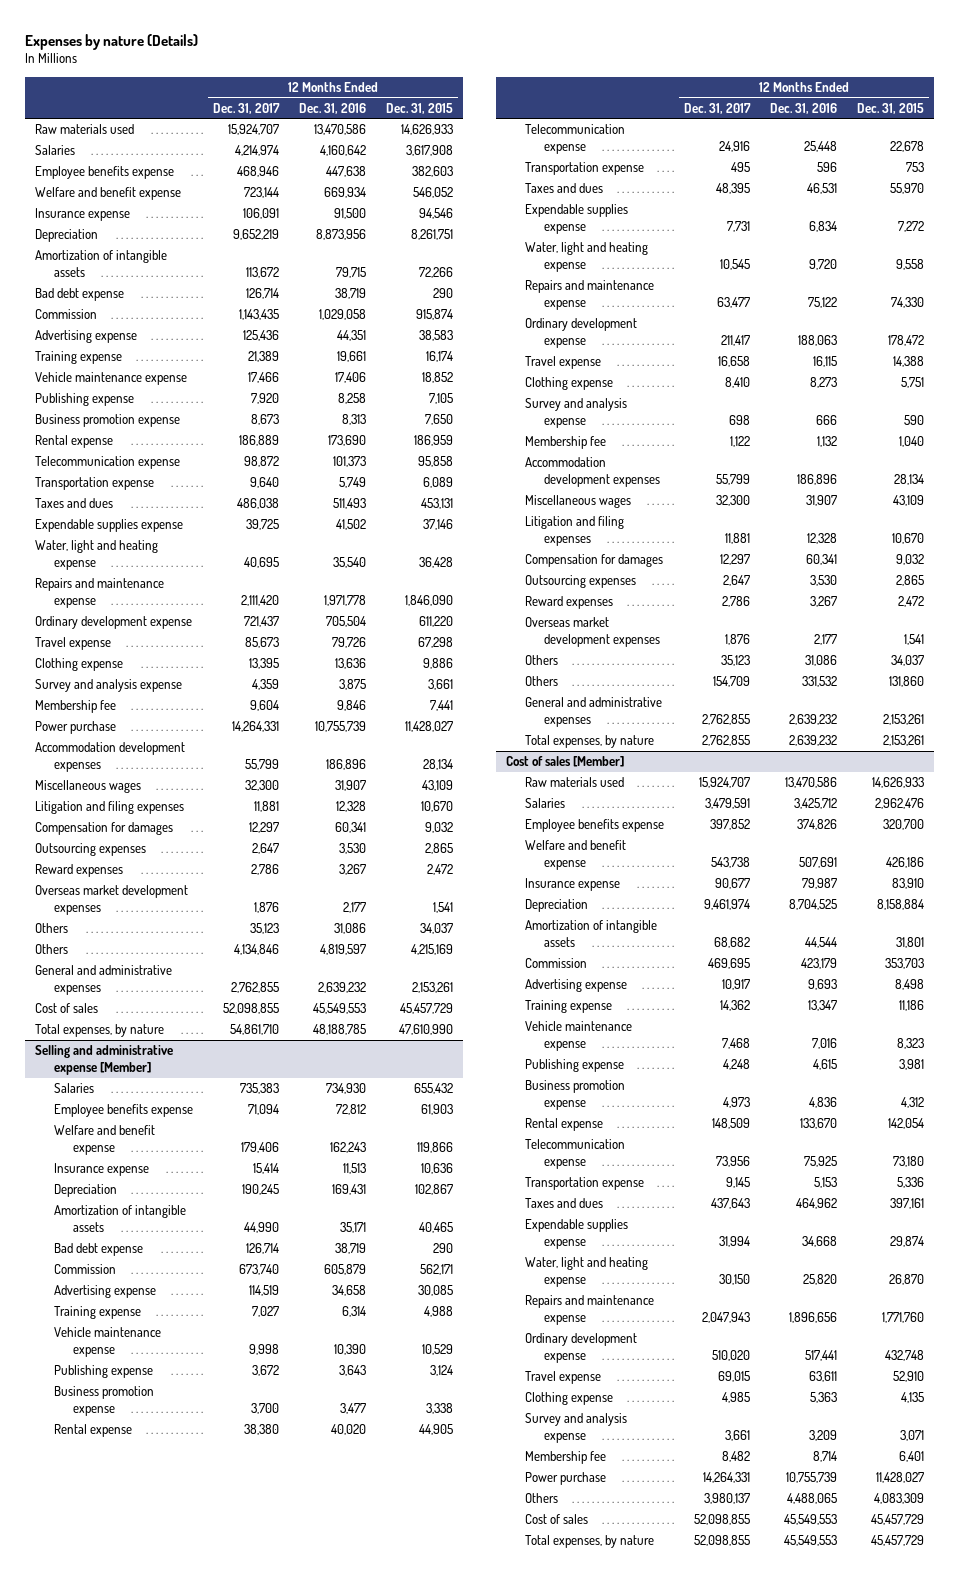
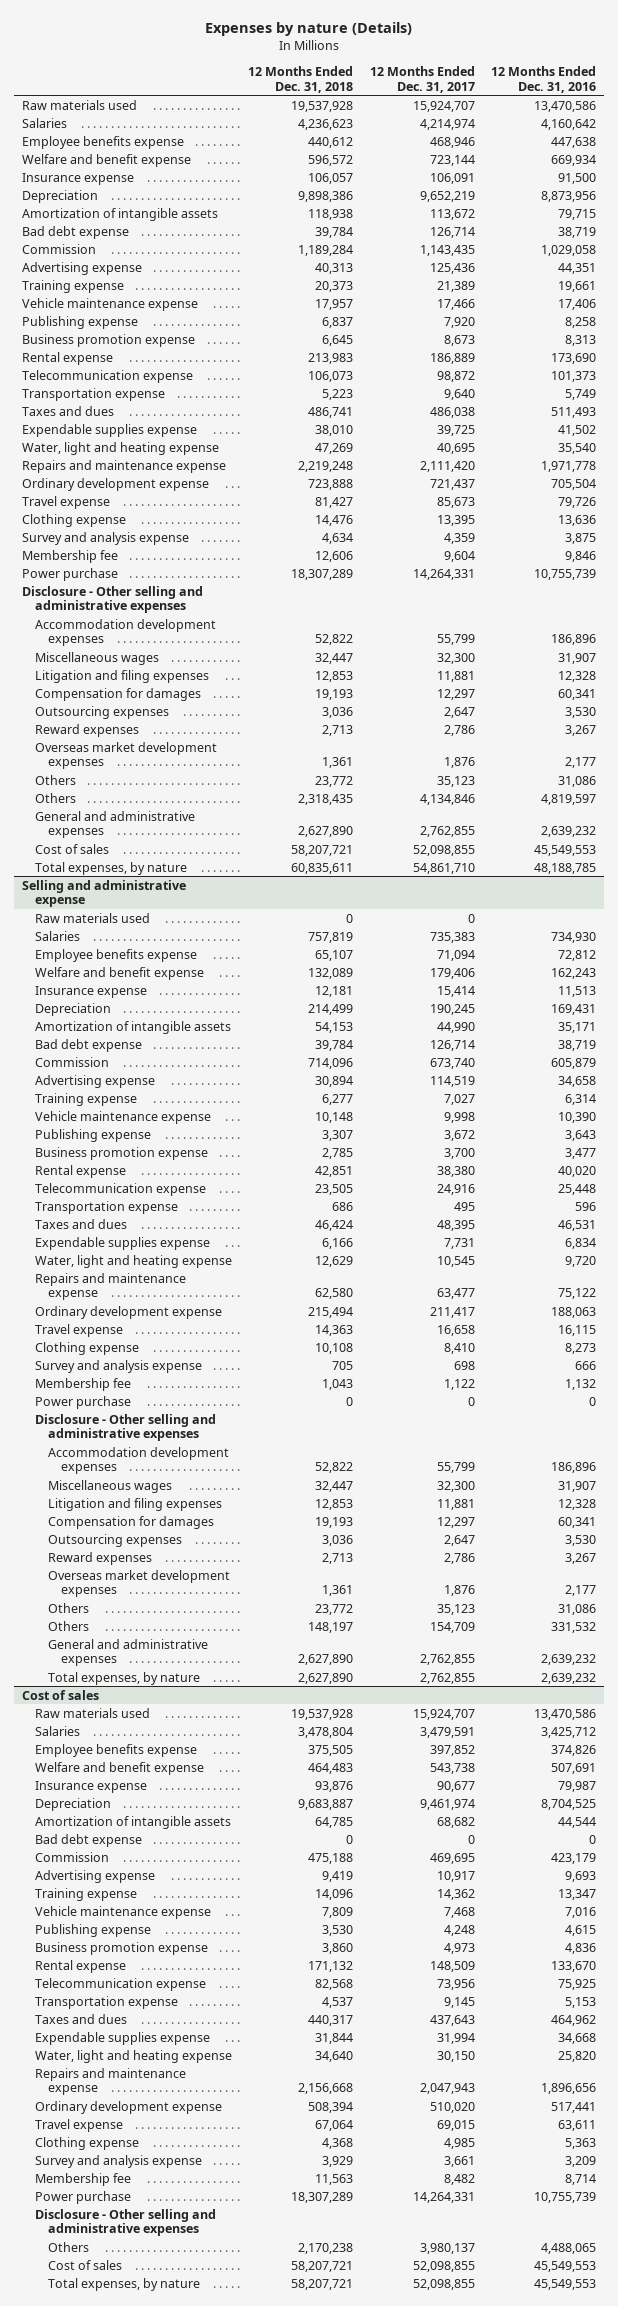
- | 12 Months Ended Dec. 31, 2017 | 12 Months Ended Dec. 31, 2016 | 12 Months Ended Dec. 31, 2015
+ | 12 Months Ended Dec. 31, 2018 | 12 Months Ended Dec. 31, 2017 | 12 Months Ended Dec. 31, 2016
+ Disclosure - Other selling and administrative expenses
- Selling and administrative expense [Member]
+ Selling and administrative expense
+ Raw materials used | 0 | 0 |
+ Power purchase | 0 | 0 | 0
+ Disclosure - Other selling and administrative expenses
- Cost of sales [Member]
+ Cost of sales
+ Bad debt expense | 0 | 0 | 0
+ Disclosure - Other selling and administrative expenses

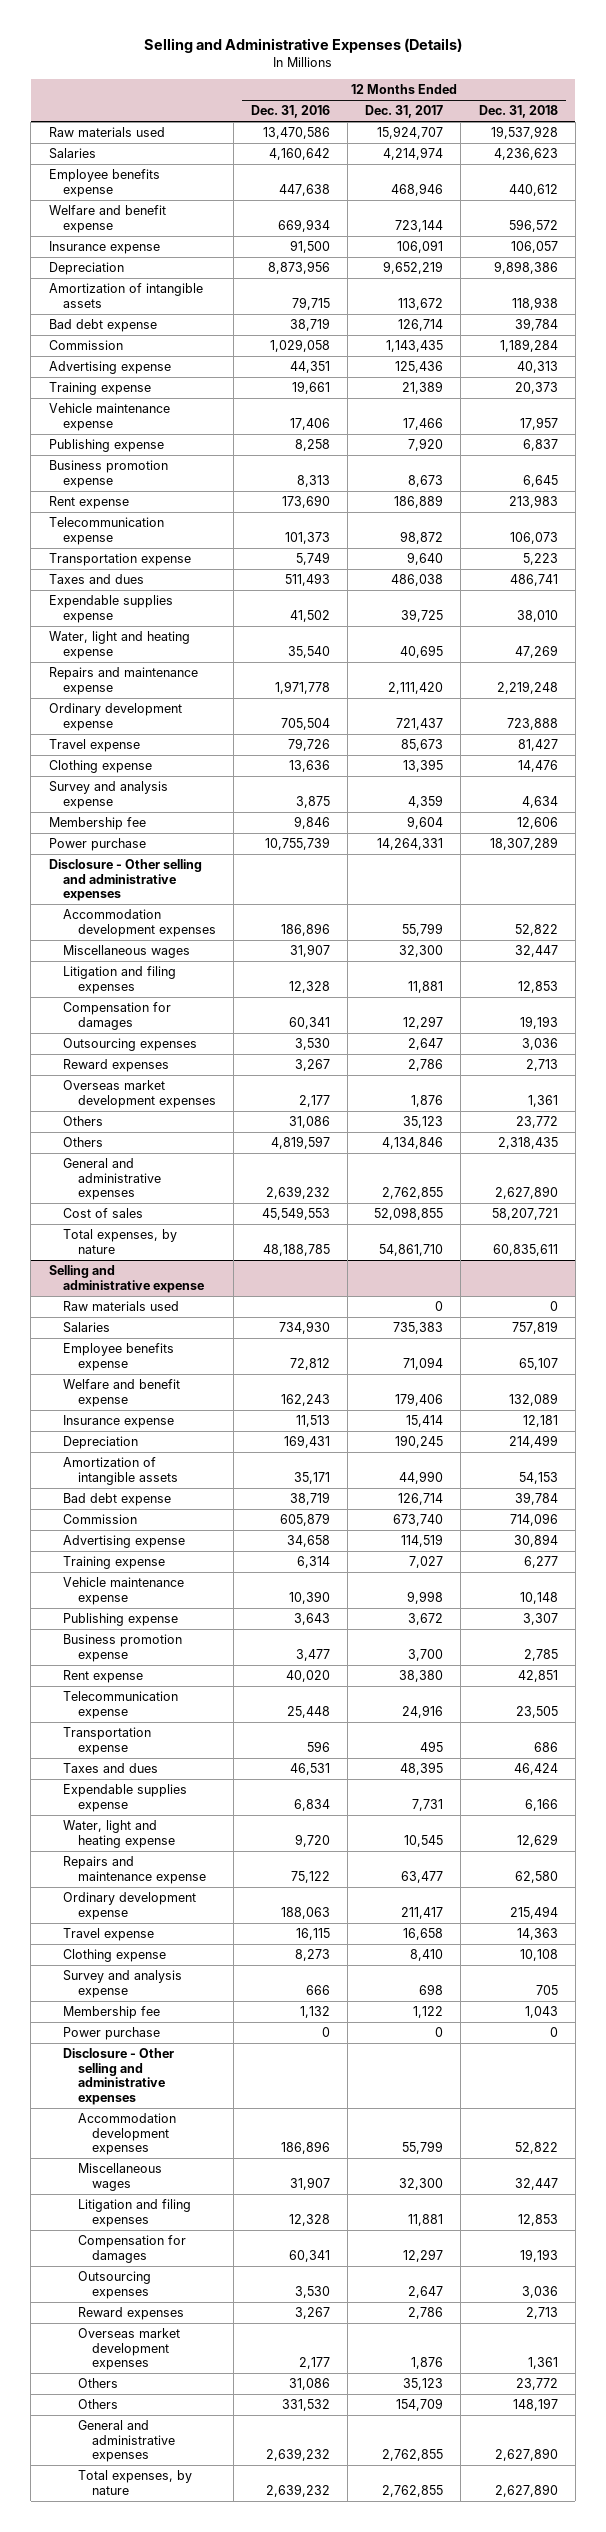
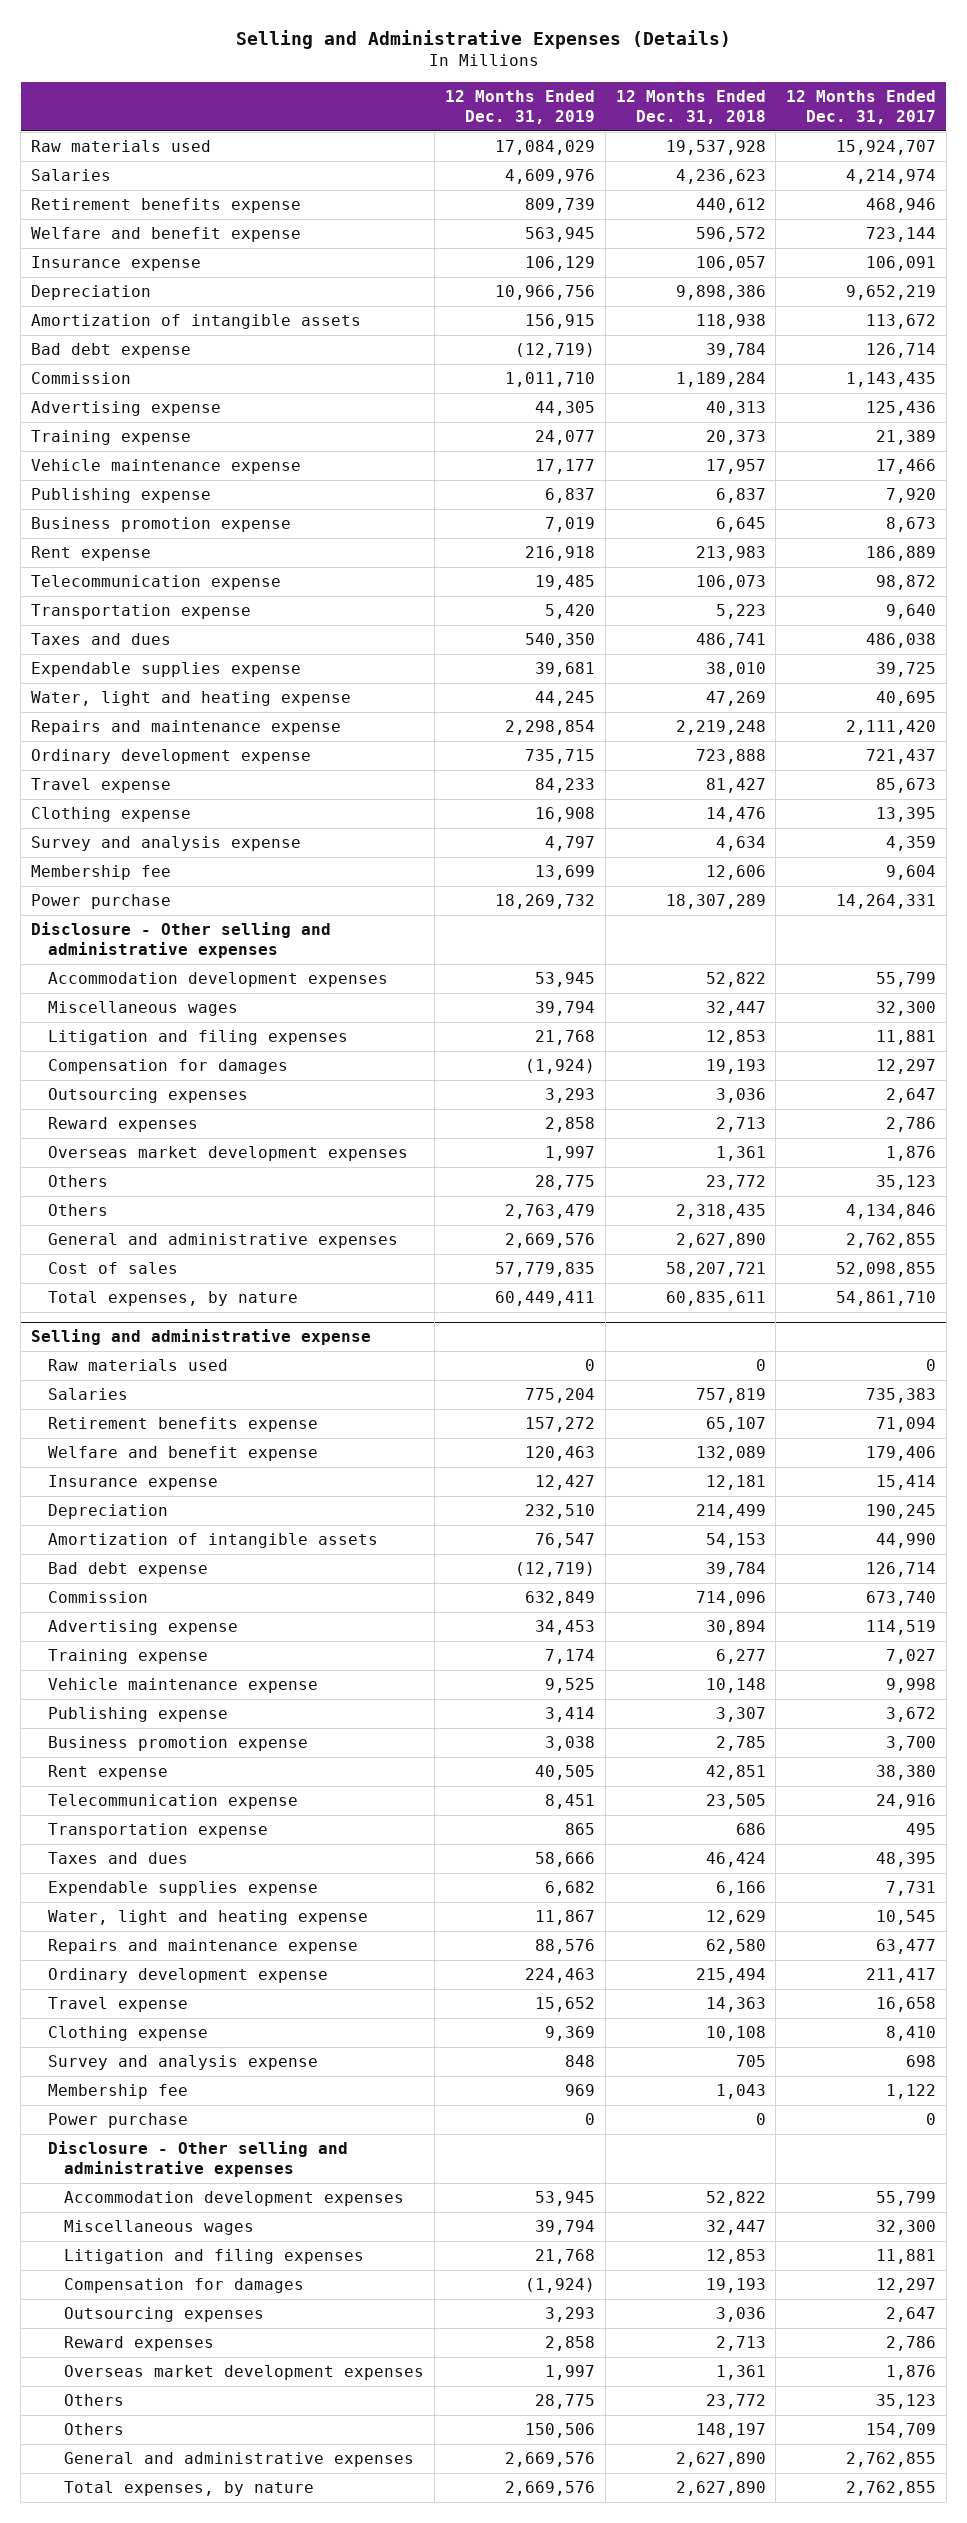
- | 12 Months Ended Dec. 31, 2016 | 12 Months Ended Dec. 31, 2017 | 12 Months Ended Dec. 31, 2018
+ | 12 Months Ended Dec. 31, 2019 | 12 Months Ended Dec. 31, 2018 | 12 Months Ended Dec. 31, 2017
- Employee benefits expense | 447,638 | 468,946 | 440,612
+ Retirement benefits expense | 809,739 | 440,612 | 468,946
@ Selling and administrative expense
- Employee benefits expense | 72,812 | 71,094 | 65,107
+ Retirement benefits expense | 157,272 | 65,107 | 71,094

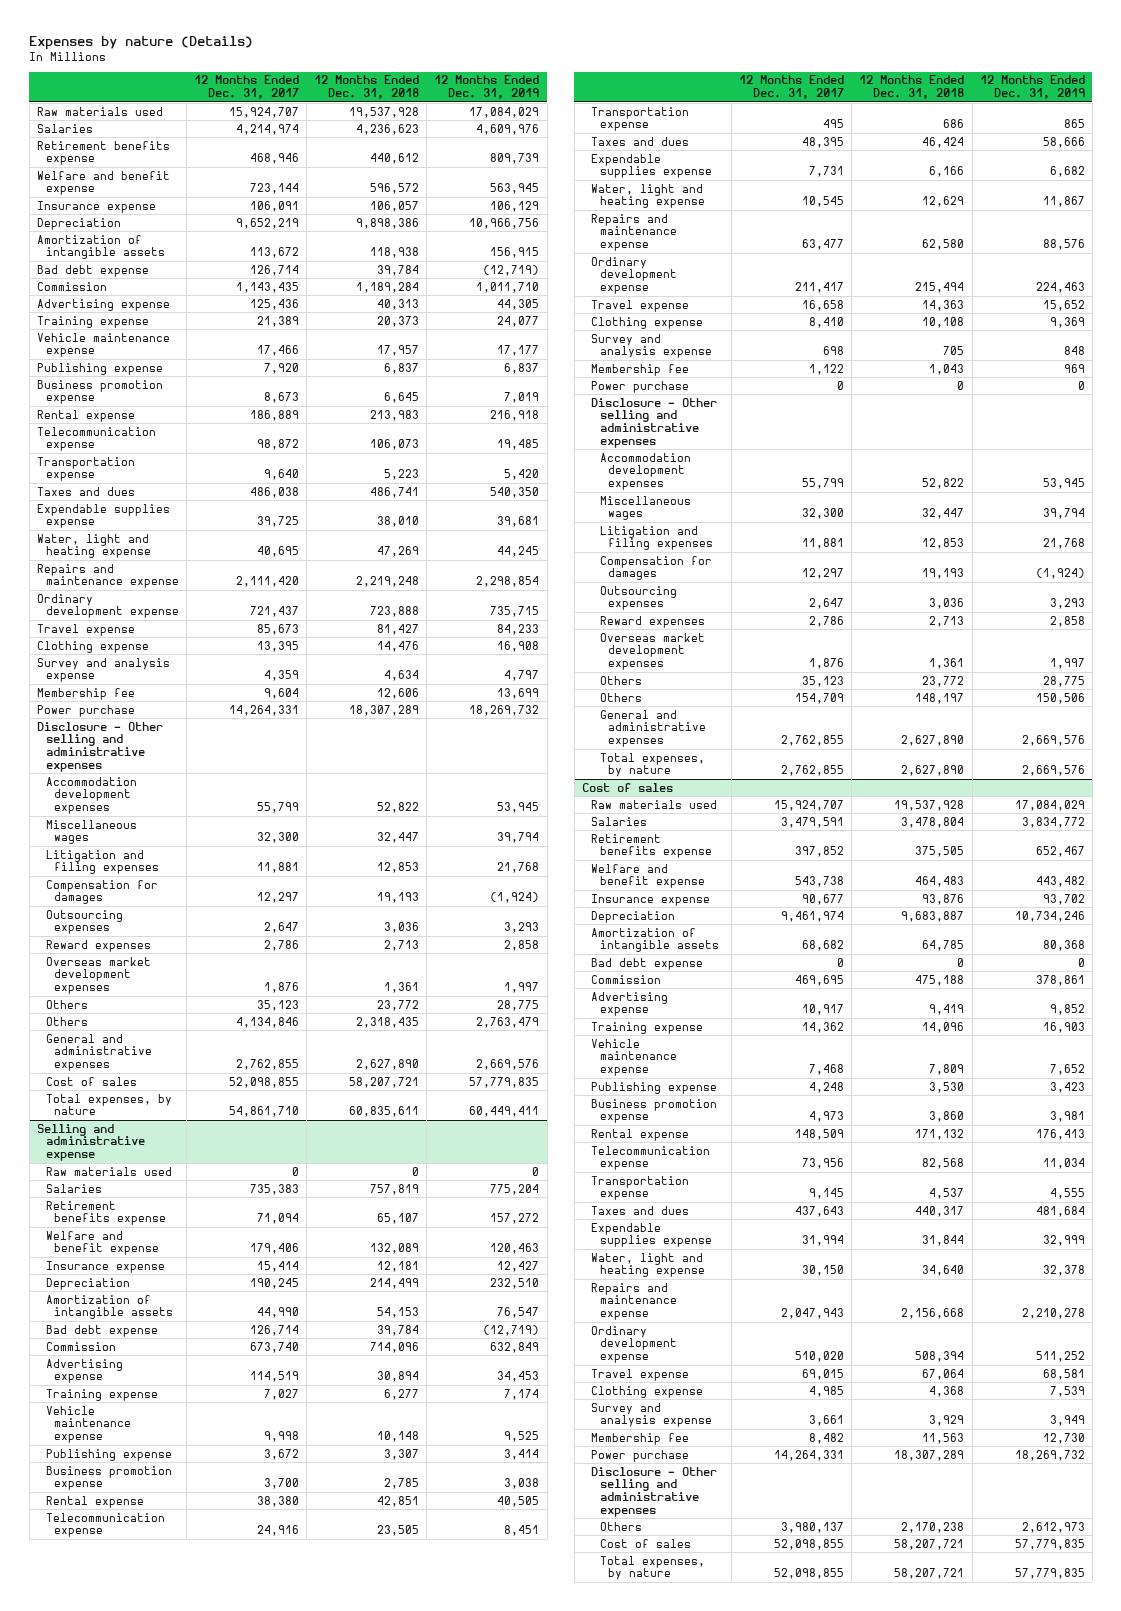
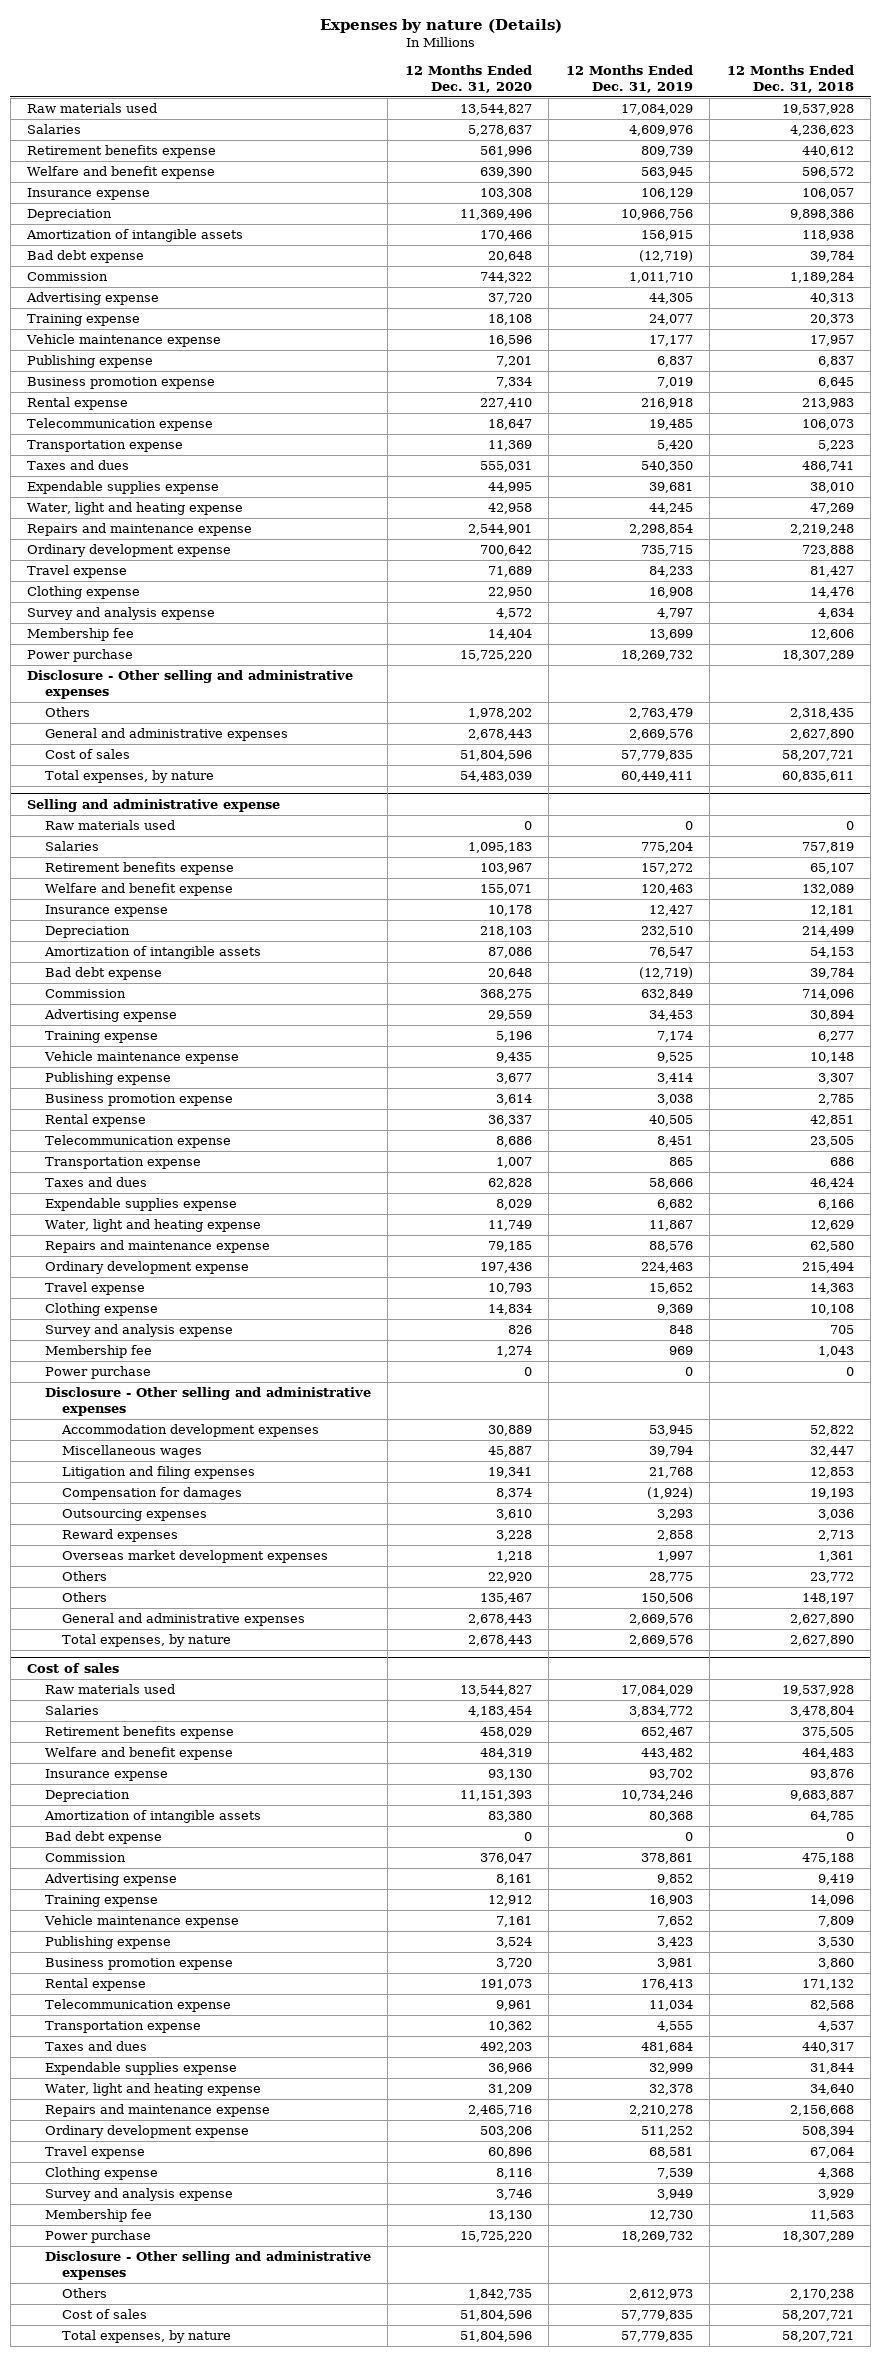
- | 12 Months Ended Dec. 31, 2017 | 12 Months Ended Dec. 31, 2018 | 12 Months Ended Dec. 31, 2019
+ | 12 Months Ended Dec. 31, 2020 | 12 Months Ended Dec. 31, 2019 | 12 Months Ended Dec. 31, 2018
- Accommodation development expenses | 55,799 | 52,822 | 53,945
- Miscellaneous wages | 32,300 | 32,447 | 39,794
- Litigation and filing expenses | 11,881 | 12,853 | 21,768
- Compensation for damages | 12,297 | 19,193 | (1,924)
- Outsourcing expenses | 2,647 | 3,036 | 3,293
- Reward expenses | 2,786 | 2,713 | 2,858
- Overseas market development expenses | 1,876 | 1,361 | 1,997
- Others | 35,123 | 23,772 | 28,775

